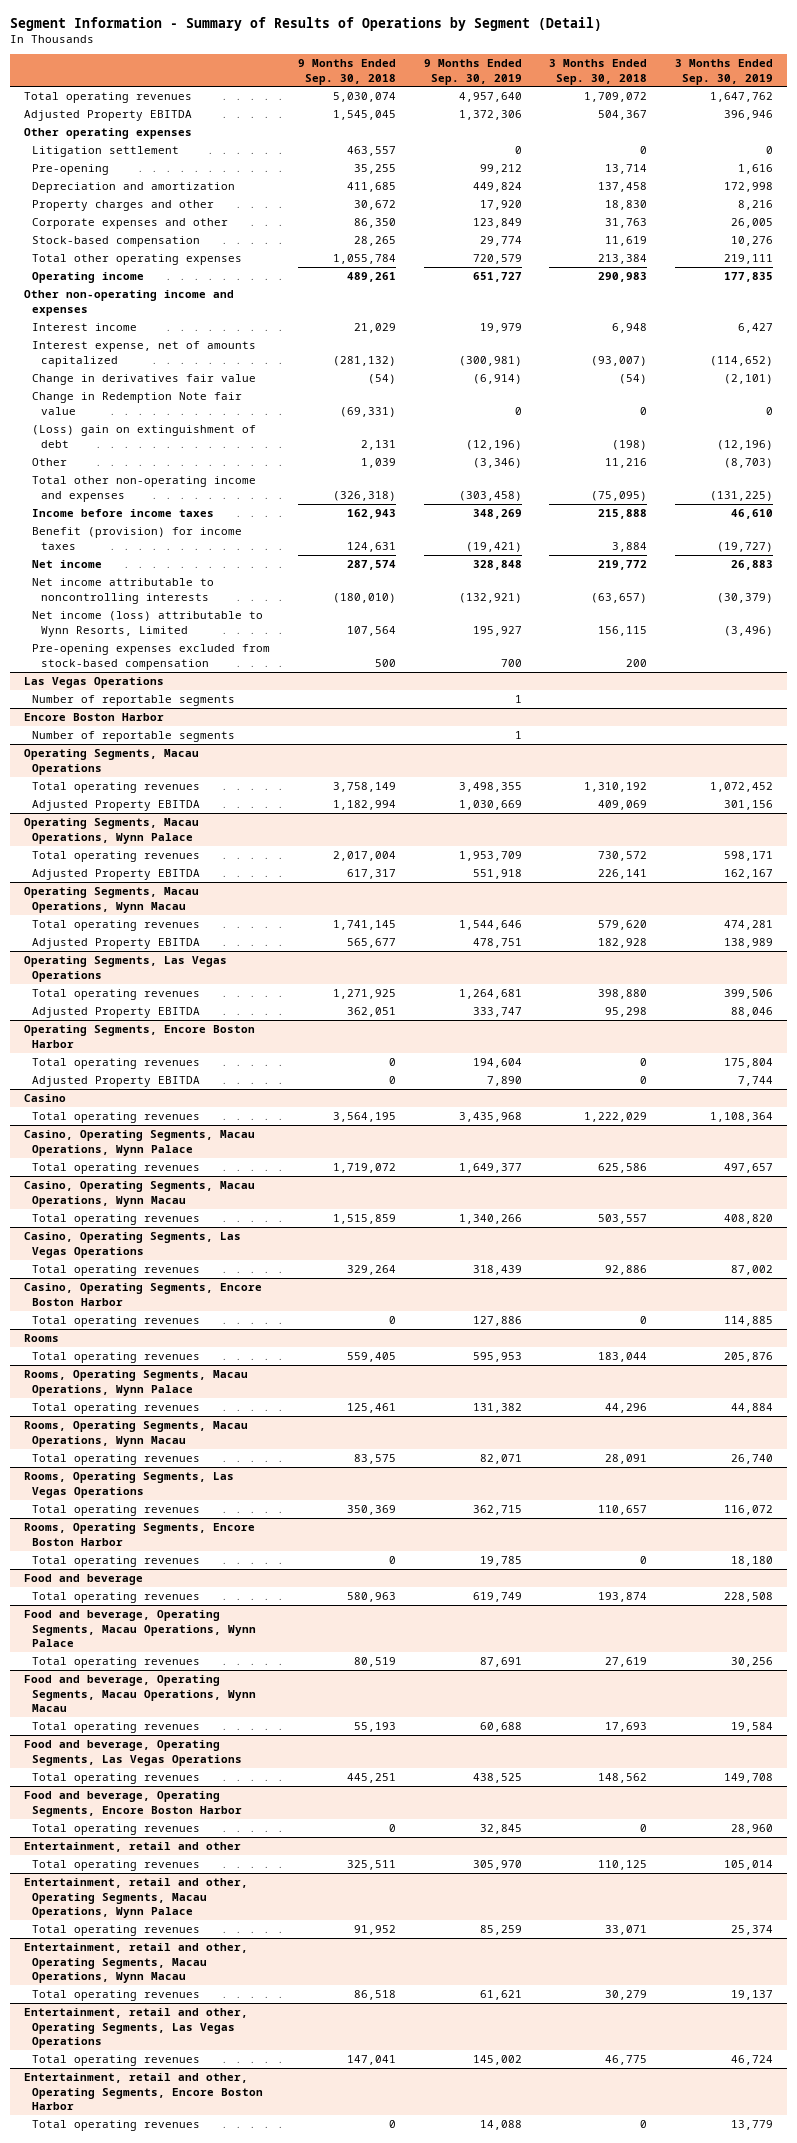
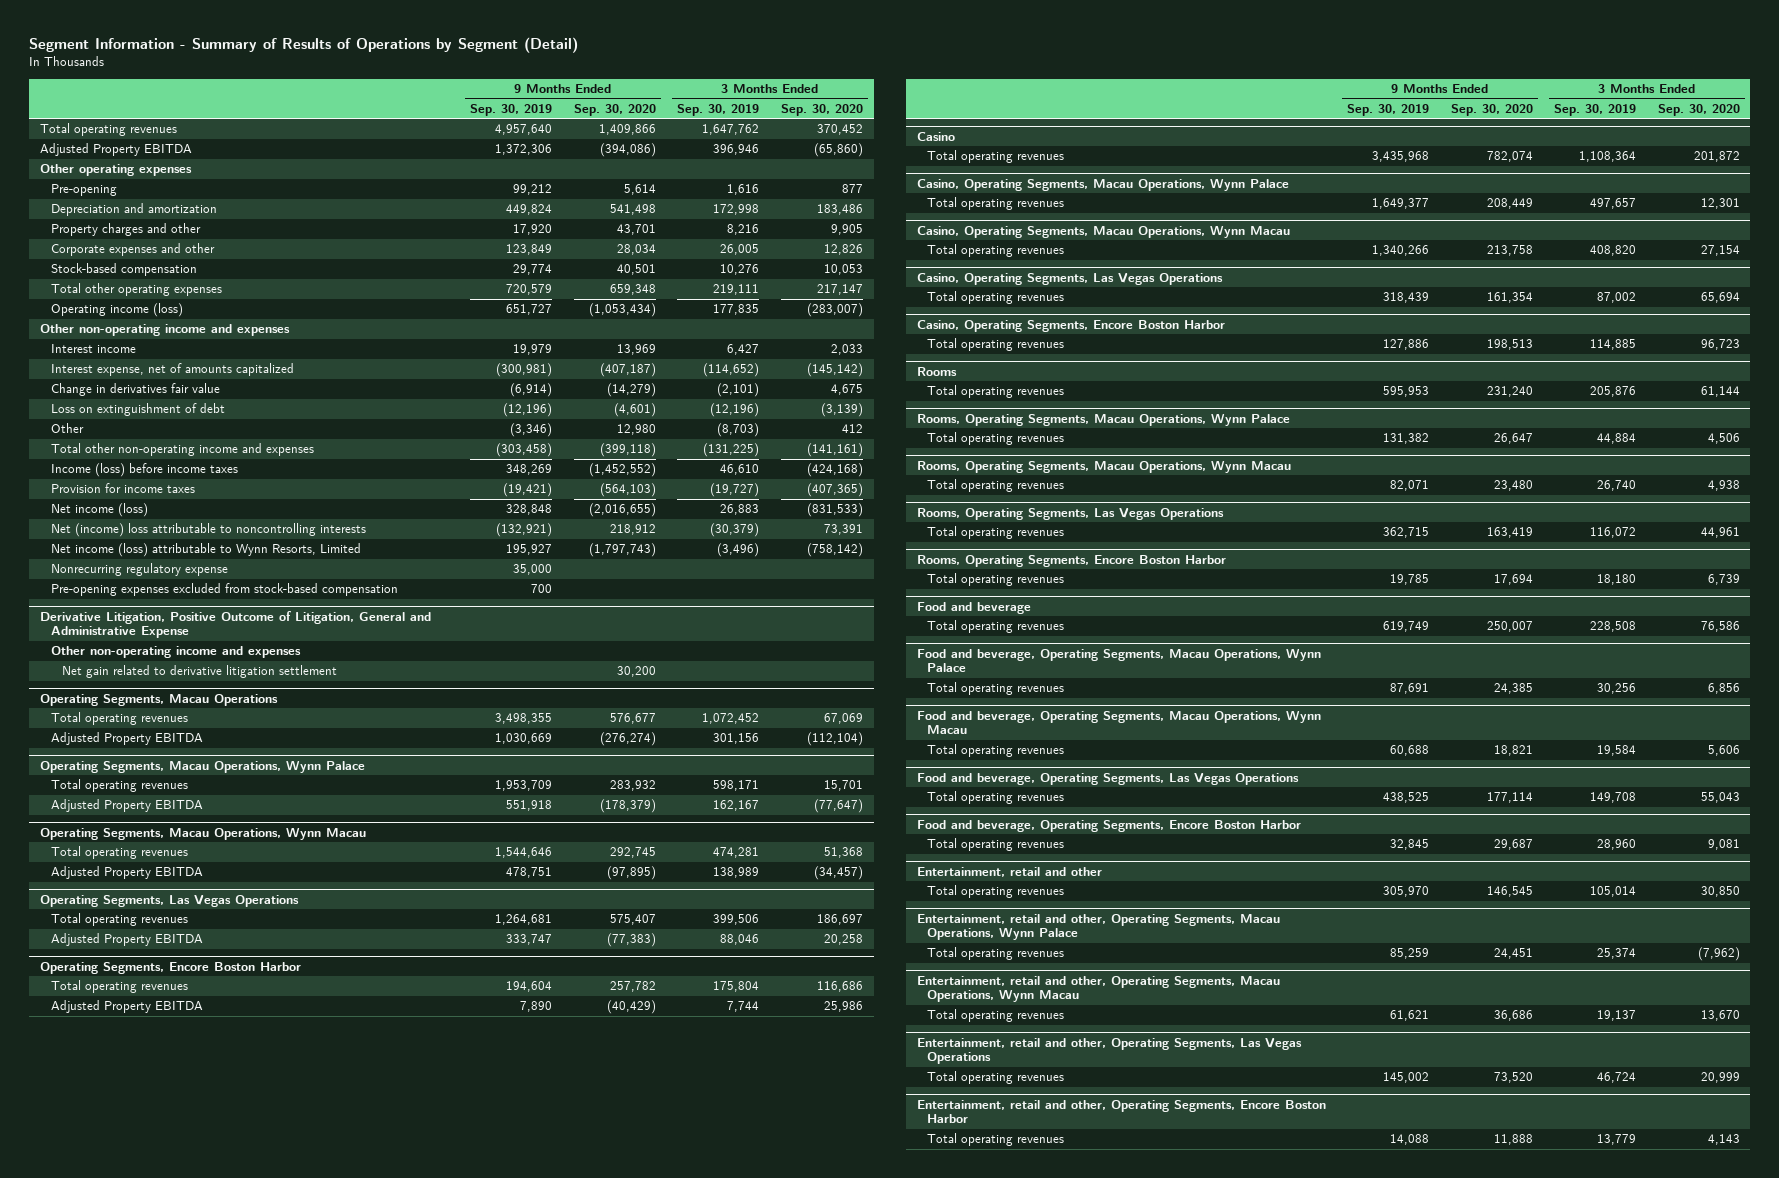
- | 9 Months Ended Sep. 30, 2018 | 9 Months Ended Sep. 30, 2019 | 3 Months Ended Sep. 30, 2018 | 3 Months Ended Sep. 30, 2019
+ | 9 Months Ended Sep. 30, 2019 | 9 Months Ended Sep. 30, 2020 | 3 Months Ended Sep. 30, 2019 | 3 Months Ended Sep. 30, 2020
- Litigation settlement | 463,557 | 0 | 0 | 0
- Operating income | 489,261 | 651,727 | 290,983 | 177,835
+ Operating income (loss) | 651,727 | (1,053,434) | 177,835 | (283,007)
- Change in Redemption Note fair value | (69,331) | 0 | 0 | 0
- (Loss) gain on extinguishment of debt | 2,131 | (12,196) | (198) | (12,196)
+ Loss on extinguishment of debt | (12,196) | (4,601) | (12,196) | (3,139)
- Income before income taxes | 162,943 | 348,269 | 215,888 | 46,610
- Benefit (provision) for income taxes | 124,631 | (19,421) | 3,884 | (19,727)
- Net income | 287,574 | 328,848 | 219,772 | 26,883
- Net income attributable to noncontrolling interests | (180,010) | (132,921) | (63,657) | (30,379)
+ Income (loss) before income taxes | 348,269 | (1,452,552) | 46,610 | (424,168)
+ Provision for income taxes | (19,421) | (564,103) | (19,727) | (407,365)
+ Net income (loss) | 328,848 | (2,016,655) | 26,883 | (831,533)
+ Net (income) loss attributable to noncontrolling interests | (132,921) | 218,912 | (30,379) | 73,391
+ Nonrecurring regulatory expense | 35,000 | | |
- Las Vegas Operations
- Number of reportable segments | | 1 | |
- Encore Boston Harbor
- Number of reportable segments | | 1 | |
+ Derivative Litigation, Positive Outcome of Litigation, General and Administrative Expense
+ Other non-operating income and expenses
+ Net gain related to derivative litigation settlement | | 30,200 | |

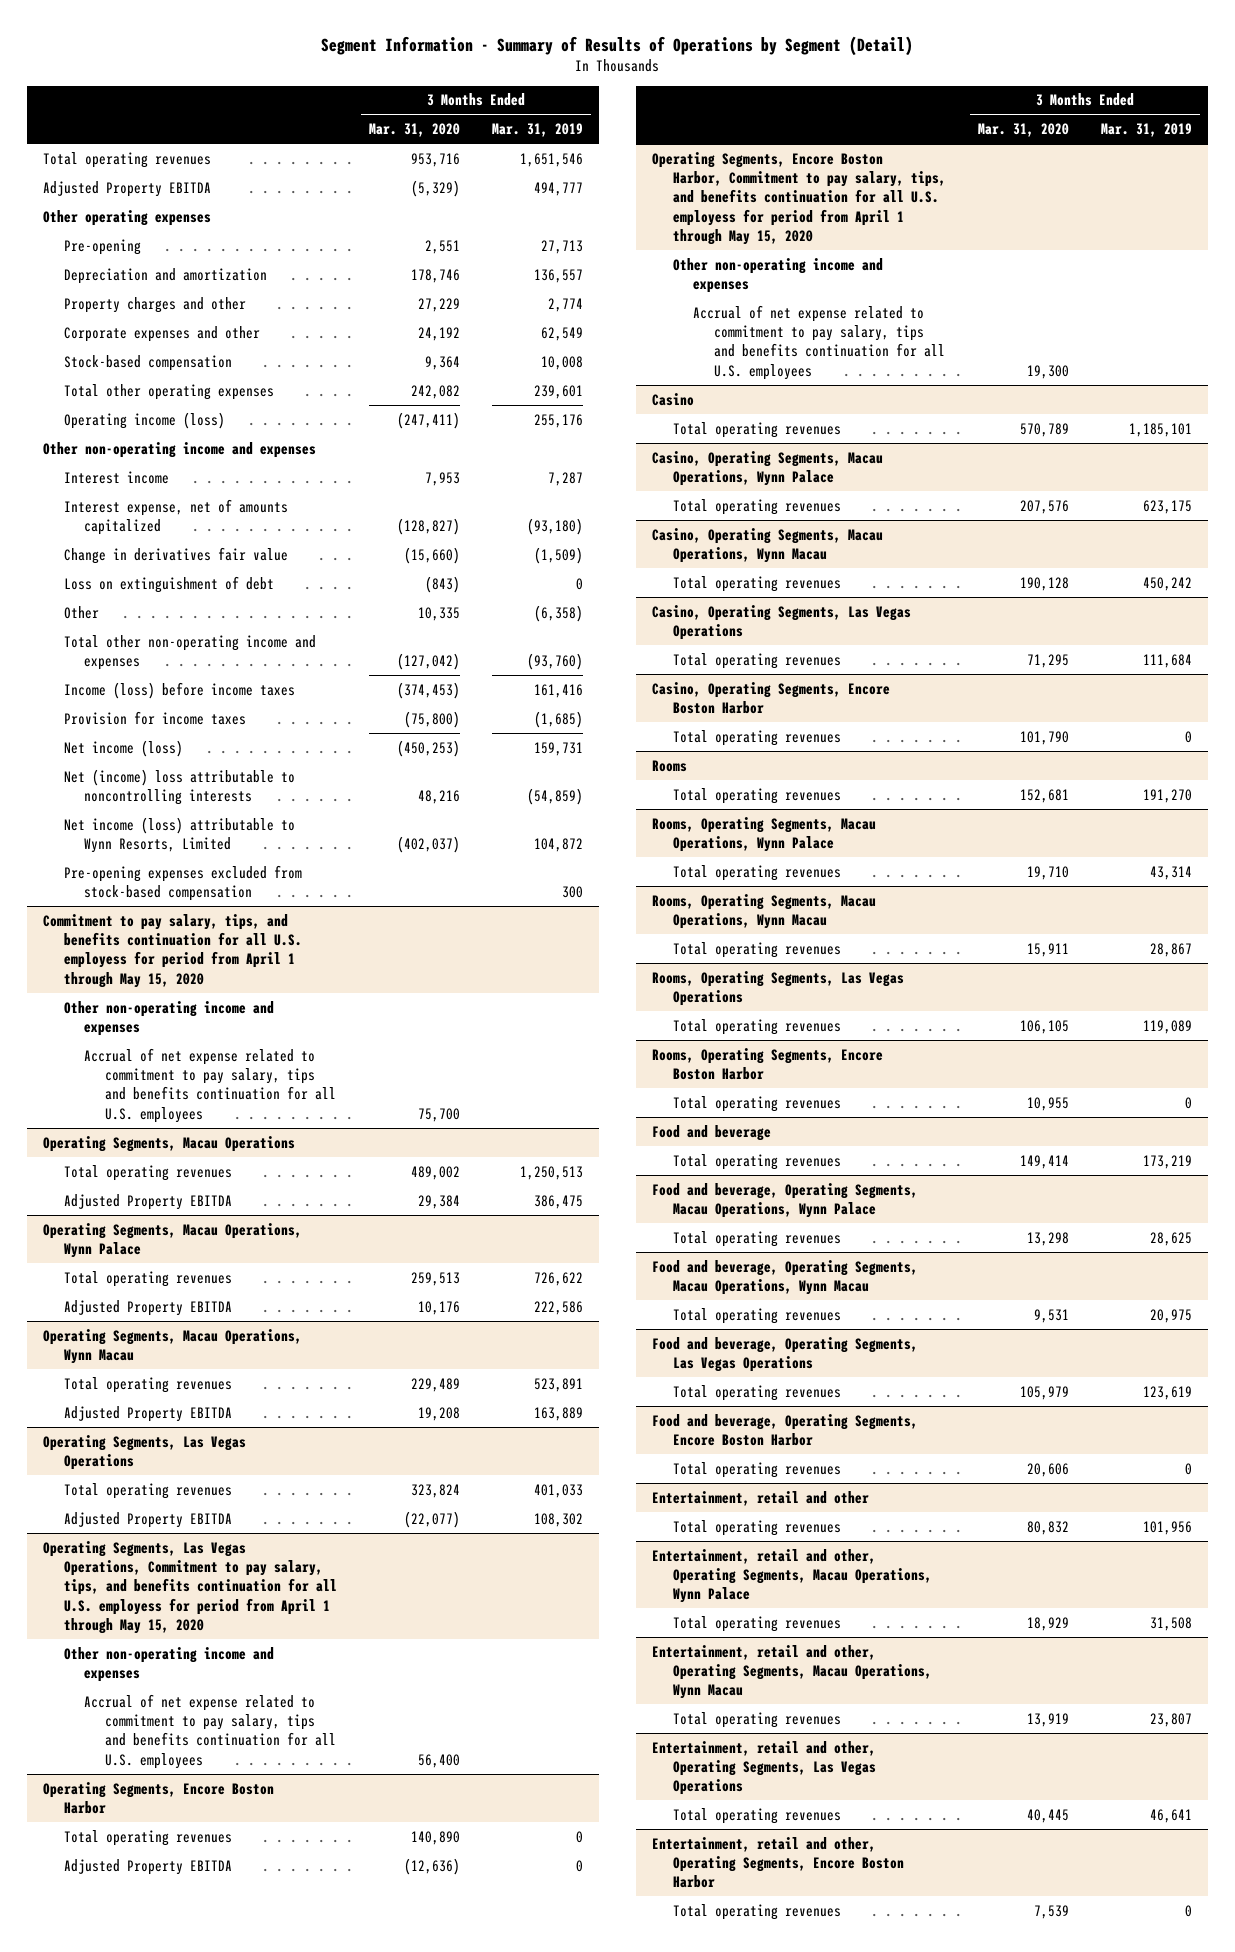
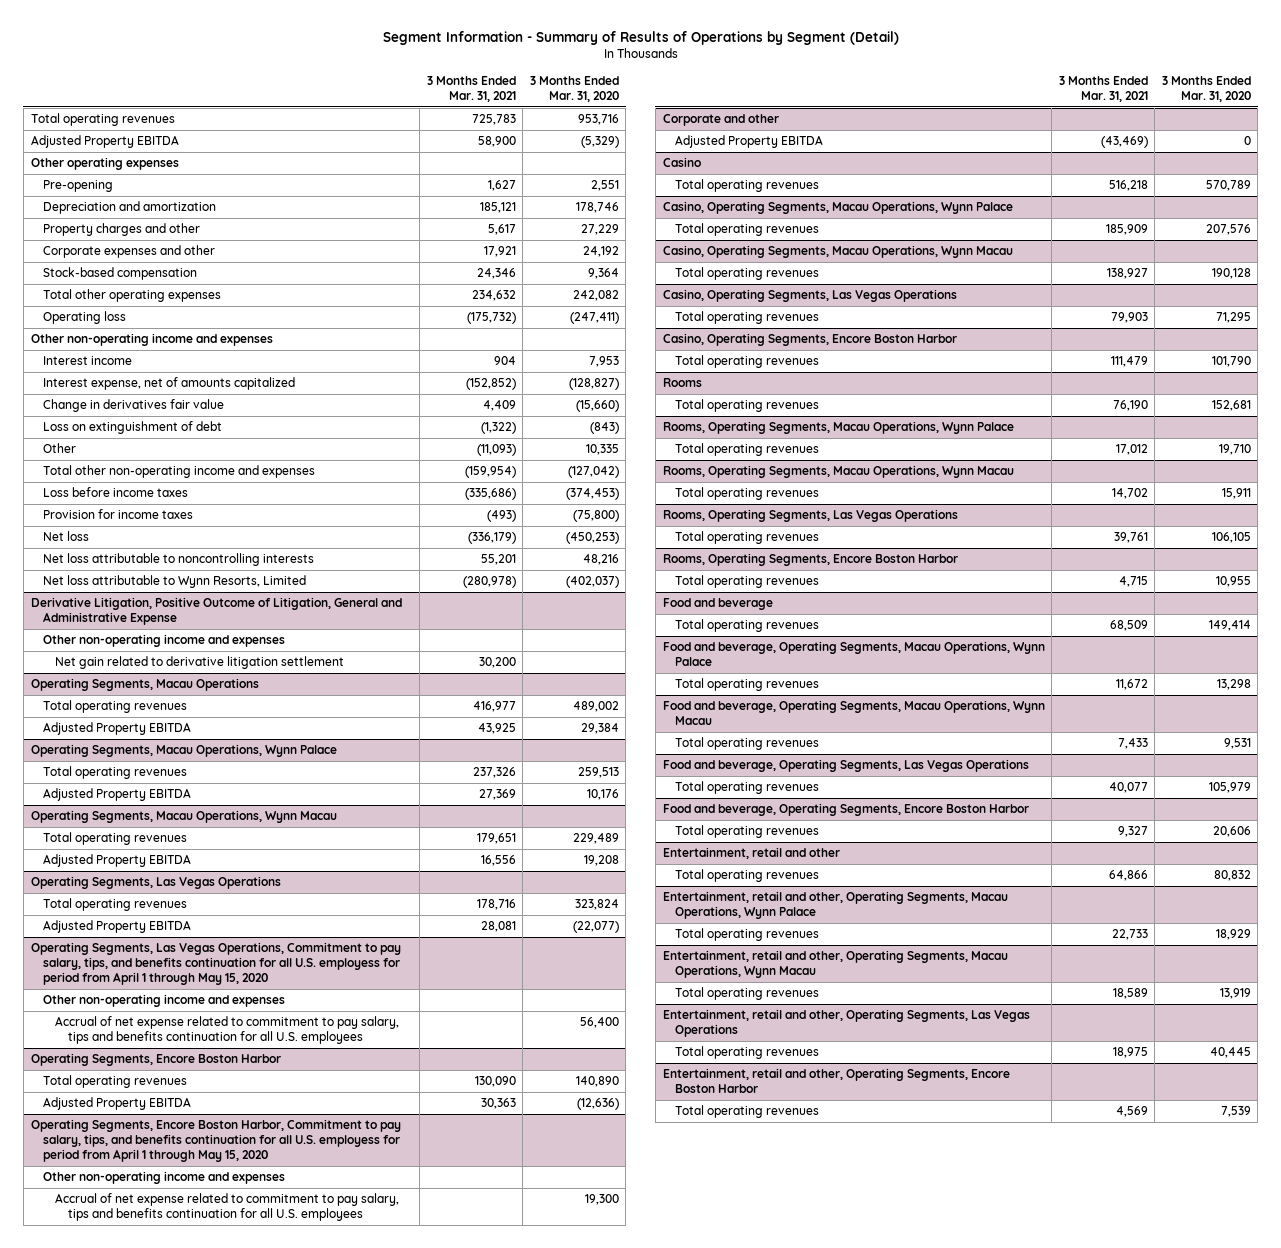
- | 3 Months Ended Mar. 31, 2020 | 3 Months Ended Mar. 31, 2019
+ | 3 Months Ended Mar. 31, 2021 | 3 Months Ended Mar. 31, 2020
- Operating income (loss) | (247,411) | 255,176
+ Operating loss | (175,732) | (247,411)
- Income (loss) before income taxes | (374,453) | 161,416
+ Loss before income taxes | (335,686) | (374,453)
- Net income (loss) | (450,253) | 159,731
- Net (income) loss attributable to noncontrolling interests | 48,216 | (54,859)
- Net income (loss) attributable to Wynn Resorts, Limited | (402,037) | 104,872
- Pre-opening expenses excluded from stock-based compensation | | 300
- Commitment to pay salary, tips, and benefits continuation for all U.S. employess for period from April 1 through May 15, 2020
+ Net loss | (336,179) | (450,253)
+ Net loss attributable to noncontrolling interests | 55,201 | 48,216
+ Net loss attributable to Wynn Resorts, Limited | (280,978) | (402,037)
+ Derivative Litigation, Positive Outcome of Litigation, General and Administrative Expense
- Accrual of net expense related to commitment to pay salary, tips and benefits continuation for all U.S. employees | 75,700 |
+ Net gain related to derivative litigation settlement | 30,200 |
+ Corporate and other
+ Adjusted Property EBITDA | (43,469) | 0

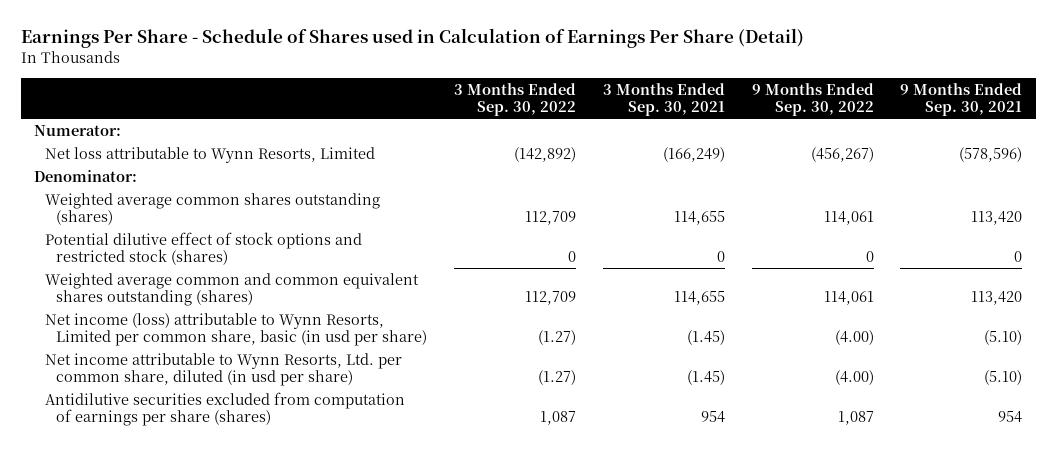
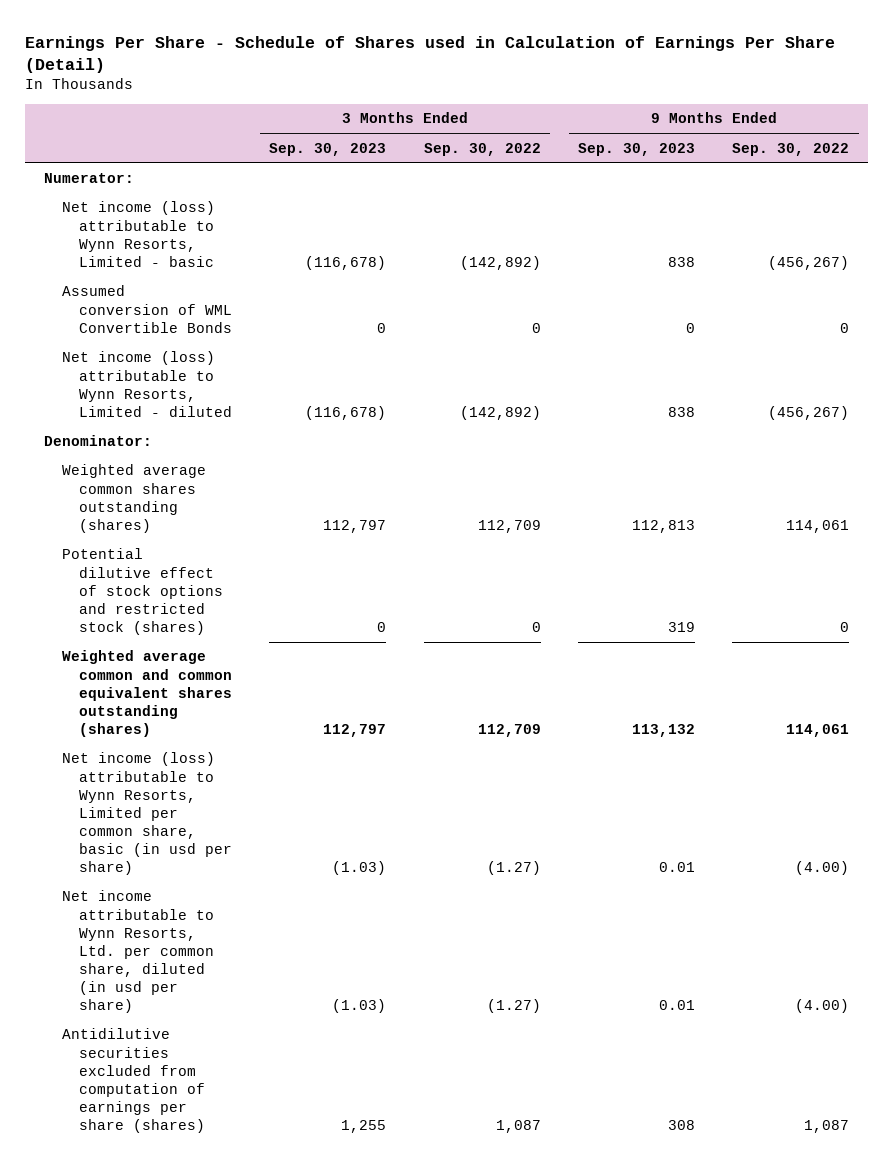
- | 3 Months Ended Sep. 30, 2022 | 3 Months Ended Sep. 30, 2021 | 9 Months Ended Sep. 30, 2022 | 9 Months Ended Sep. 30, 2021
+ | 3 Months Ended Sep. 30, 2023 | 3 Months Ended Sep. 30, 2022 | 9 Months Ended Sep. 30, 2023 | 9 Months Ended Sep. 30, 2022
- Net loss attributable to Wynn Resorts, Limited | (142,892) | (166,249) | (456,267) | (578,596)
+ Net income (loss) attributable to Wynn Resorts, Limited - basic | (116,678) | (142,892) | 838 | (456,267)
+ Assumed conversion of WML Convertible Bonds | 0 | 0 | 0 | 0
+ Net income (loss) attributable to Wynn Resorts, Limited - diluted | (116,678) | (142,892) | 838 | (456,267)

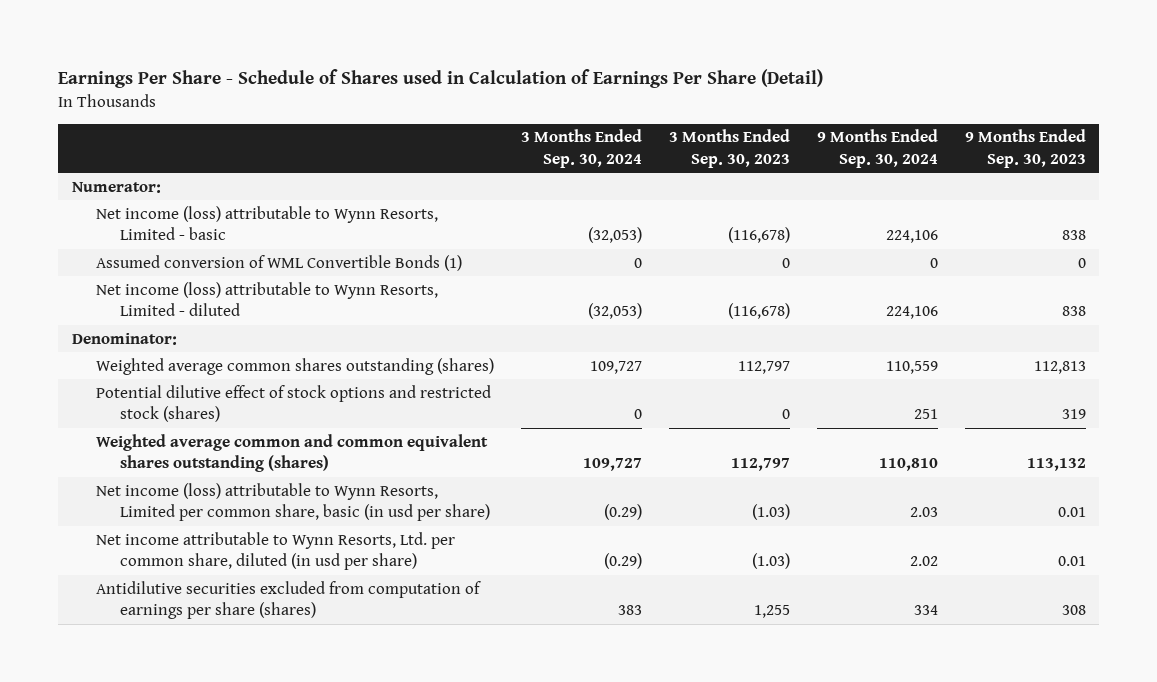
- | 3 Months Ended Sep. 30, 2023 | 3 Months Ended Sep. 30, 2022 | 9 Months Ended Sep. 30, 2023 | 9 Months Ended Sep. 30, 2022
+ | 3 Months Ended Sep. 30, 2024 | 3 Months Ended Sep. 30, 2023 | 9 Months Ended Sep. 30, 2024 | 9 Months Ended Sep. 30, 2023
- Assumed conversion of WML Convertible Bonds | 0 | 0 | 0 | 0
+ Assumed conversion of WML Convertible Bonds (1) | 0 | 0 | 0 | 0

